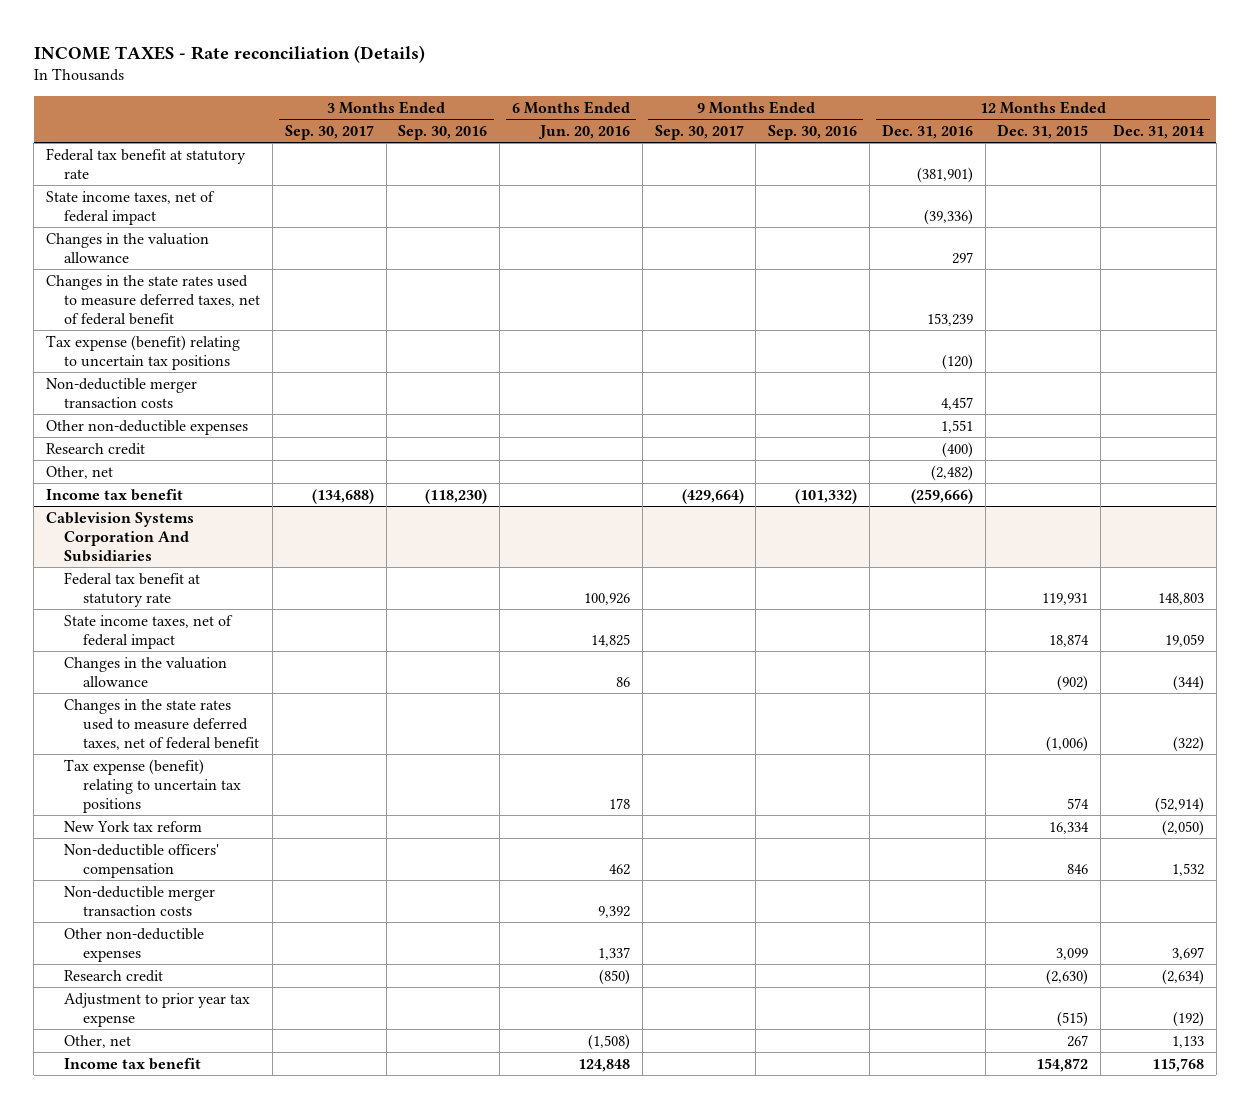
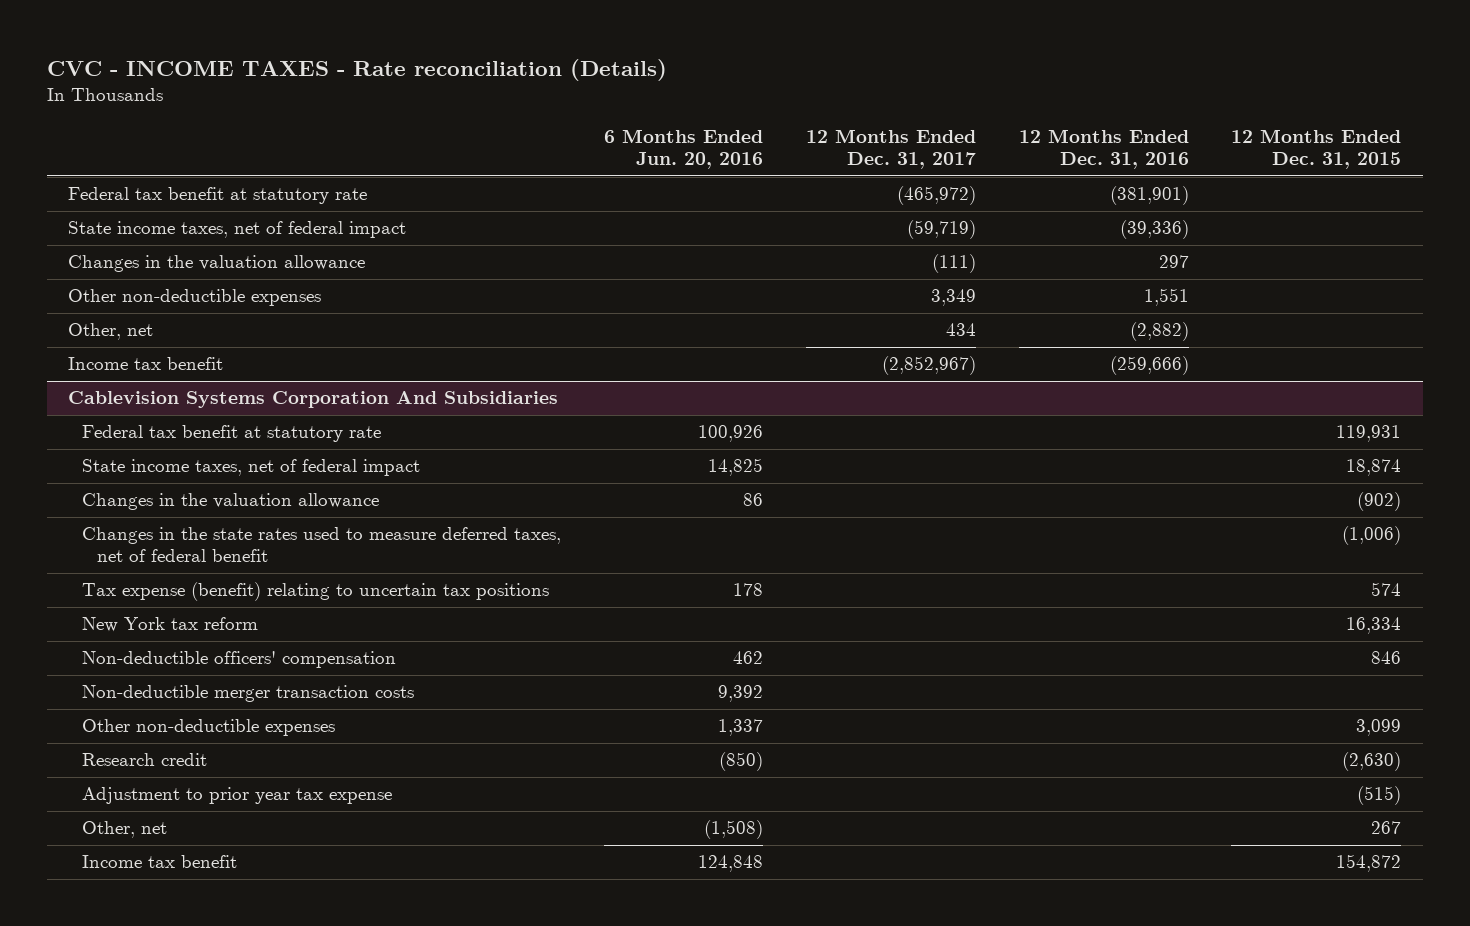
- INCOME TAXES - Rate reconciliation (Details)
+ CVC - INCOME TAXES - Rate reconciliation (Details)
- | 3 Months Ended Sep. 30, 2017 | 3 Months Ended Sep. 30, 2016 | 6 Months Ended Jun. 20, 2016 | 9 Months Ended Sep. 30, 2017 | 9 Months Ended Sep. 30, 2016 | 12 Months Ended Dec. 31, 2016 | 12 Months Ended Dec. 31, 2015 | 12 Months Ended Dec. 31, 2014
+ | 6 Months Ended Jun. 20, 2016 | 12 Months Ended Dec. 31, 2017 | 12 Months Ended Dec. 31, 2016 | 12 Months Ended Dec. 31, 2015
- Changes in the state rates used to measure deferred taxes, net of federal benefit | | | | | | 153,239 | |
- Tax expense (benefit) relating to uncertain tax positions | | | | | | (120) | |
- Non-deductible merger transaction costs | | | | | | 4,457 | |
- Research credit | | | | | | (400) | |
- Other, net | | | | | | (2,482) | |
+ Other, net | | 434 | (2,882) |

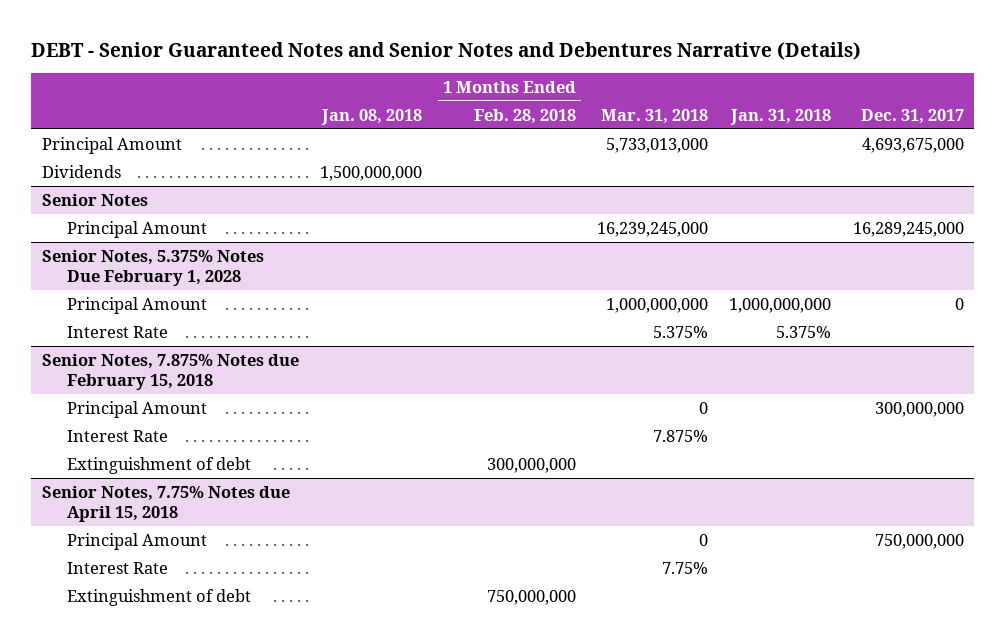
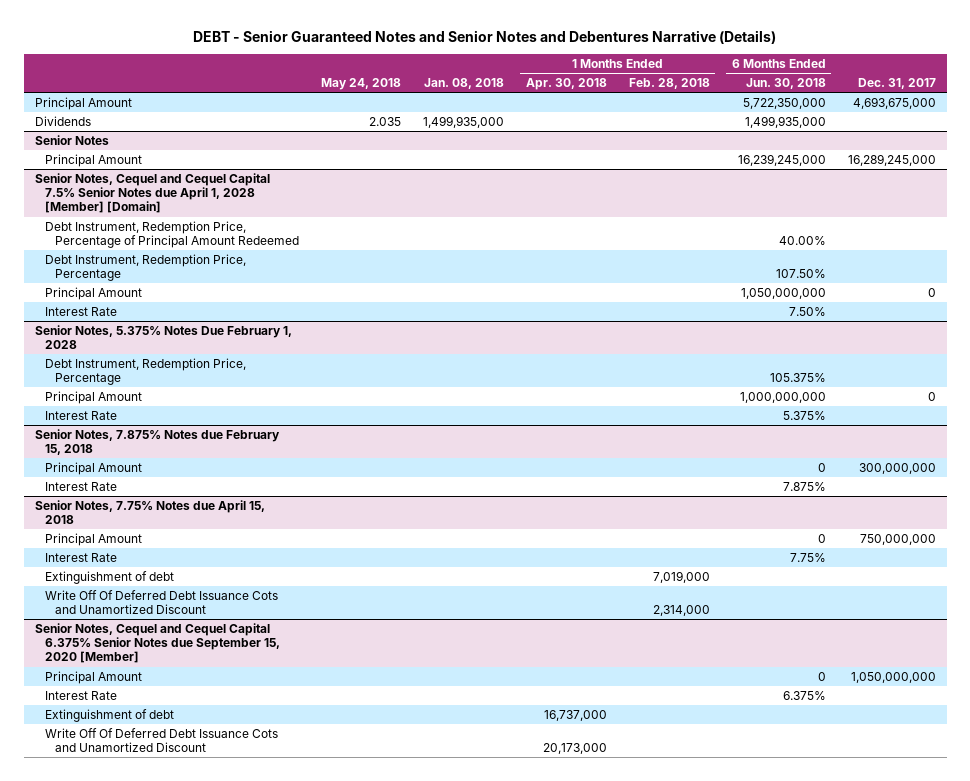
- | Jan. 08, 2018 | 1 Months Ended Feb. 28, 2018 | Mar. 31, 2018 | Jan. 31, 2018 | Dec. 31, 2017
+ | May 24, 2018 | Jan. 08, 2018 | 1 Months Ended Apr. 30, 2018 | 1 Months Ended Feb. 28, 2018 | 6 Months Ended Jun. 30, 2018 | Dec. 31, 2017
- Dividends | 1,500,000,000 | | | |
+ Dividends | 2.035 | 1,499,935,000 | | | 1,499,935,000 |
+ Senior Notes, Cequel and Cequel Capital 7.5% Senior Notes due April 1, 2028 [Member] [Domain]
+ Debt Instrument, Redemption Price, Percentage of Principal Amount Redeemed | | | | | 40.00% |
+ Debt Instrument, Redemption Price, Percentage | | | | | 107.50% |
+ Principal Amount | | | | | 1,050,000,000 | 0
+ Interest Rate | | | | | 7.50% |
@ Senior Notes, 5.375% Notes Due February 1, 2028
+ Debt Instrument, Redemption Price, Percentage | | | | | 105.375% |
@ Senior Notes, 7.875% Notes due February 15, 2018
- Extinguishment of debt | | 300,000,000 | | |
@ Senior Notes, 7.75% Notes due April 15, 2018
- Extinguishment of debt | | 750,000,000 | | |
+ Extinguishment of debt | | | | 7,019,000 | |
+ Write Off Of Deferred Debt Issuance Cots and Unamortized Discount | | | | 2,314,000 | |
+ Senior Notes, Cequel and Cequel Capital 6.375% Senior Notes due September 15, 2020 [Member]
+ Principal Amount | | | | | 0 | 1,050,000,000
+ Interest Rate | | | | | 6.375% |
+ Extinguishment of debt | | | 16,737,000 | | |
+ Write Off Of Deferred Debt Issuance Cots and Unamortized Discount | | | 20,173,000 | | |

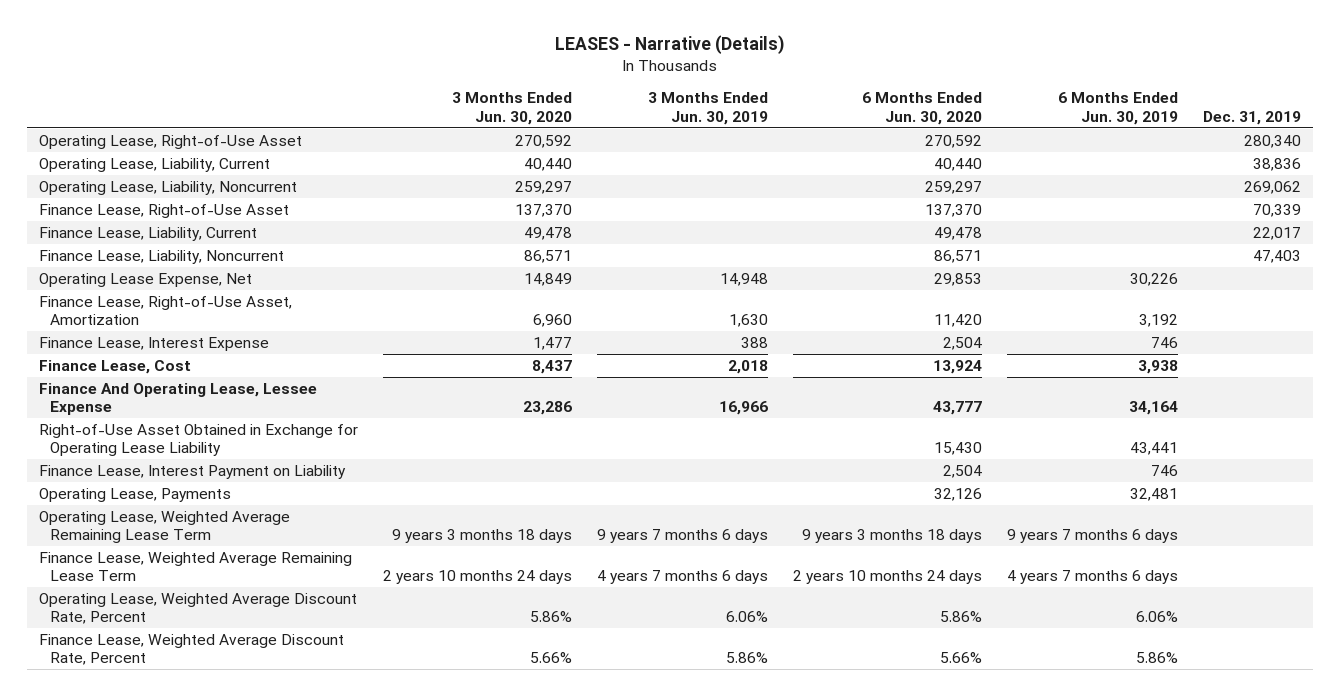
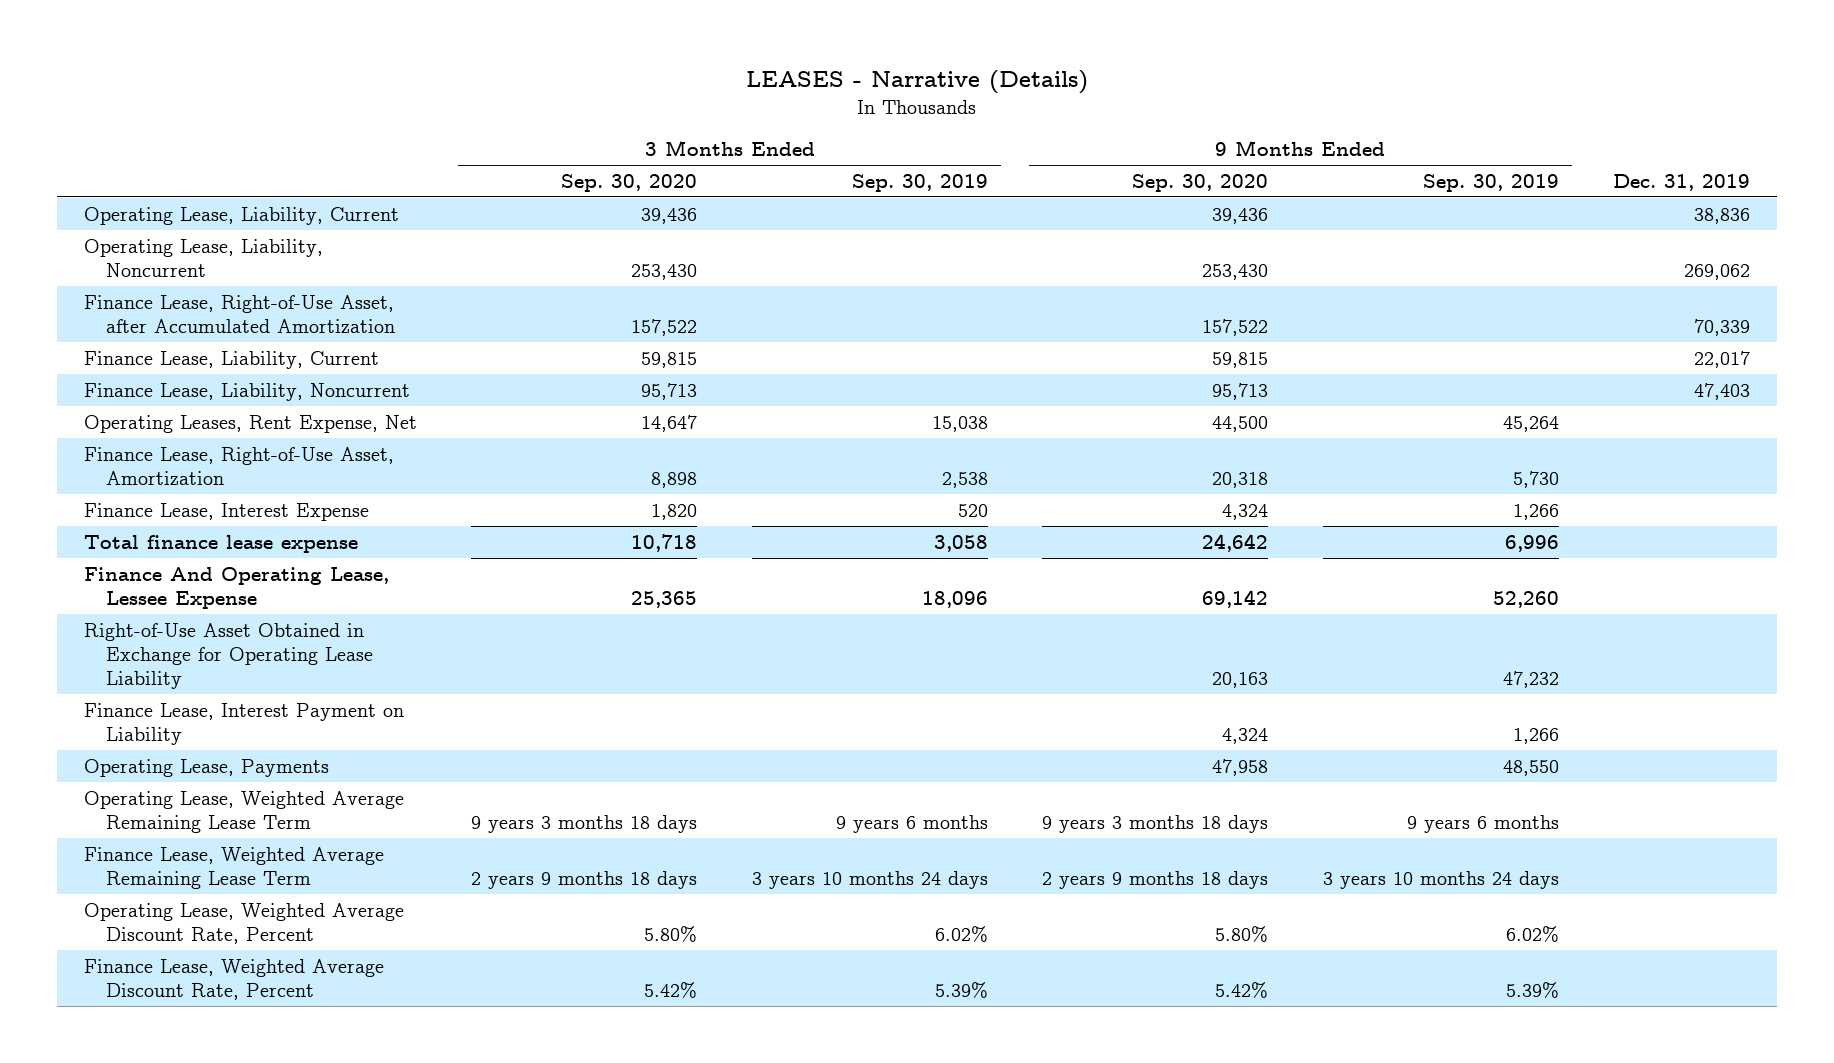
- | 3 Months Ended Jun. 30, 2020 | 3 Months Ended Jun. 30, 2019 | 6 Months Ended Jun. 30, 2020 | 6 Months Ended Jun. 30, 2019 | Dec. 31, 2019
+ | 3 Months Ended Sep. 30, 2020 | 3 Months Ended Sep. 30, 2019 | 9 Months Ended Sep. 30, 2020 | 9 Months Ended Sep. 30, 2019 | Dec. 31, 2019
- Operating Lease, Right-of-Use Asset | 270,592 | | 270,592 | | 280,340
- Finance Lease, Right-of-Use Asset | 137,370 | | 137,370 | | 70,339
+ Finance Lease, Right-of-Use Asset, after Accumulated Amortization | 157,522 | | 157,522 | | 70,339
- Operating Lease Expense, Net | 14,849 | 14,948 | 29,853 | 30,226 |
+ Operating Leases, Rent Expense, Net | 14,647 | 15,038 | 44,500 | 45,264 |
- Finance Lease, Cost | 8,437 | 2,018 | 13,924 | 3,938 |
+ Total finance lease expense | 10,718 | 3,058 | 24,642 | 6,996 |

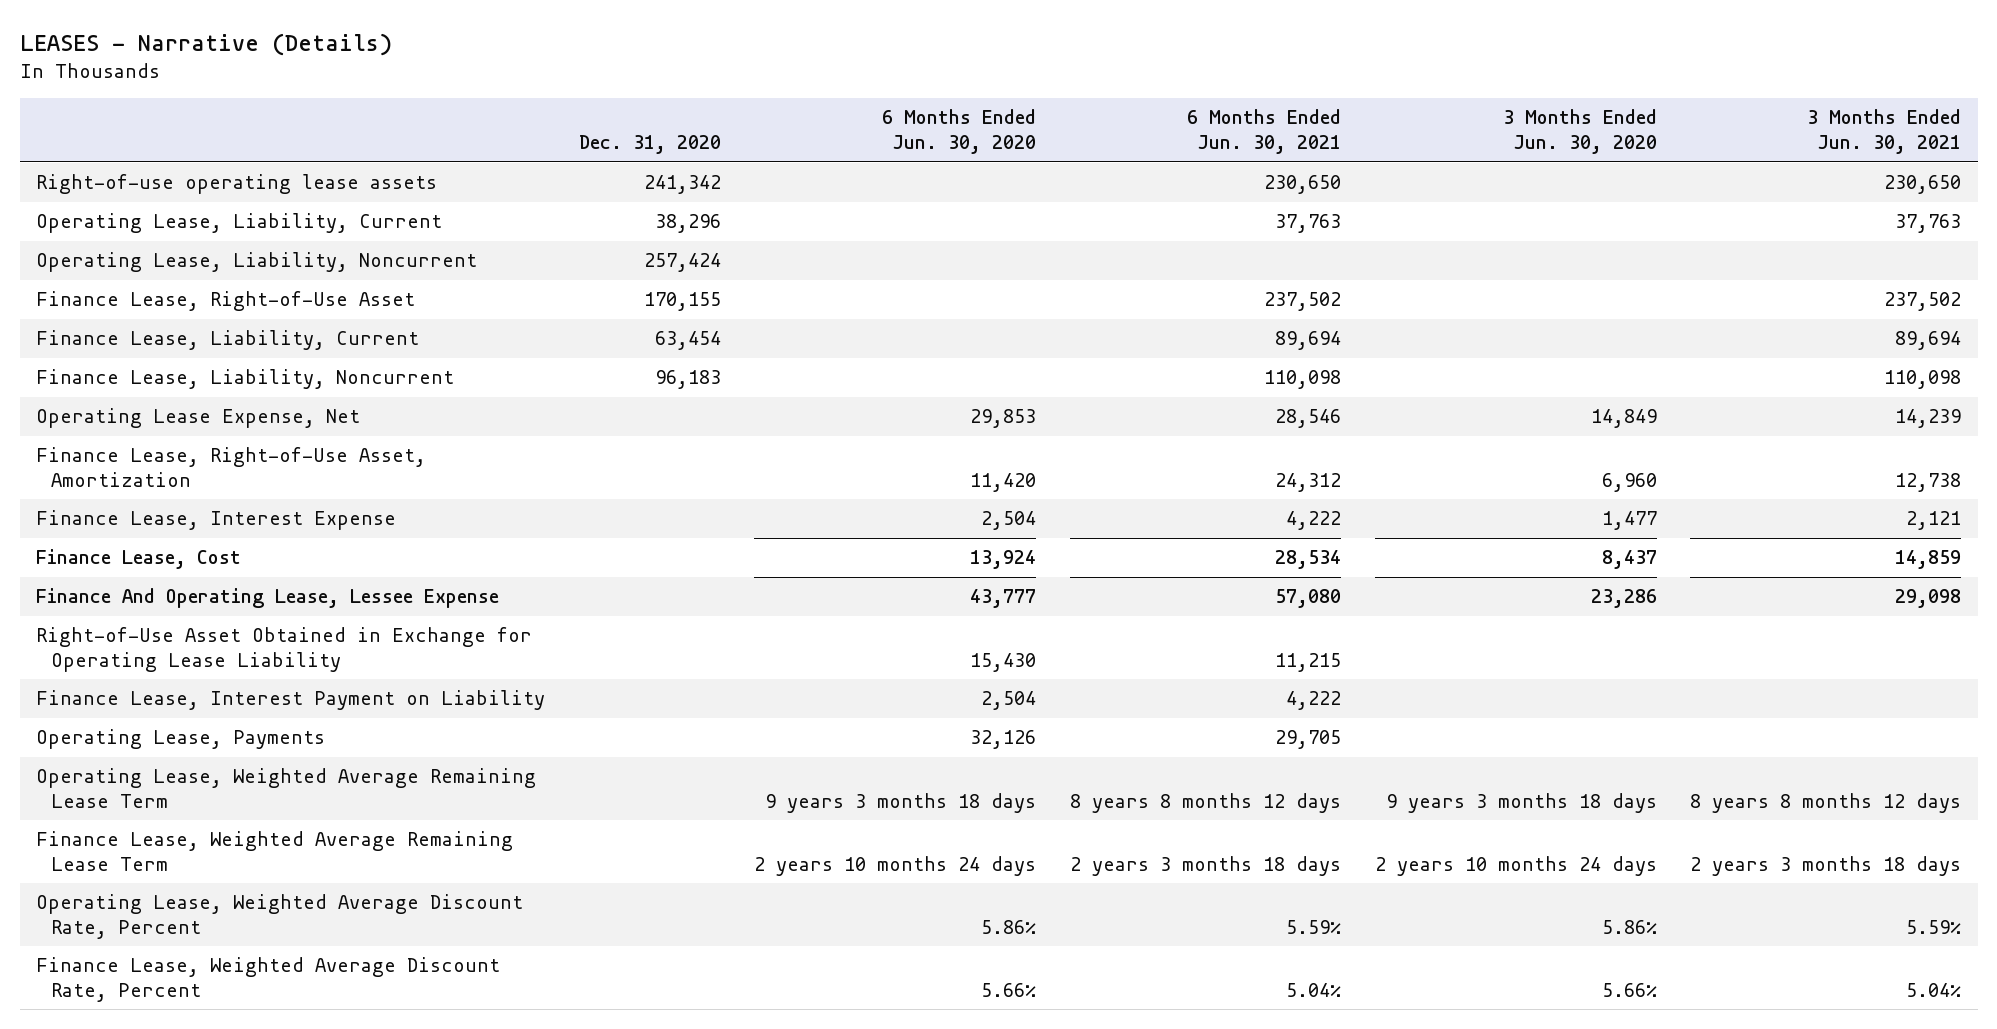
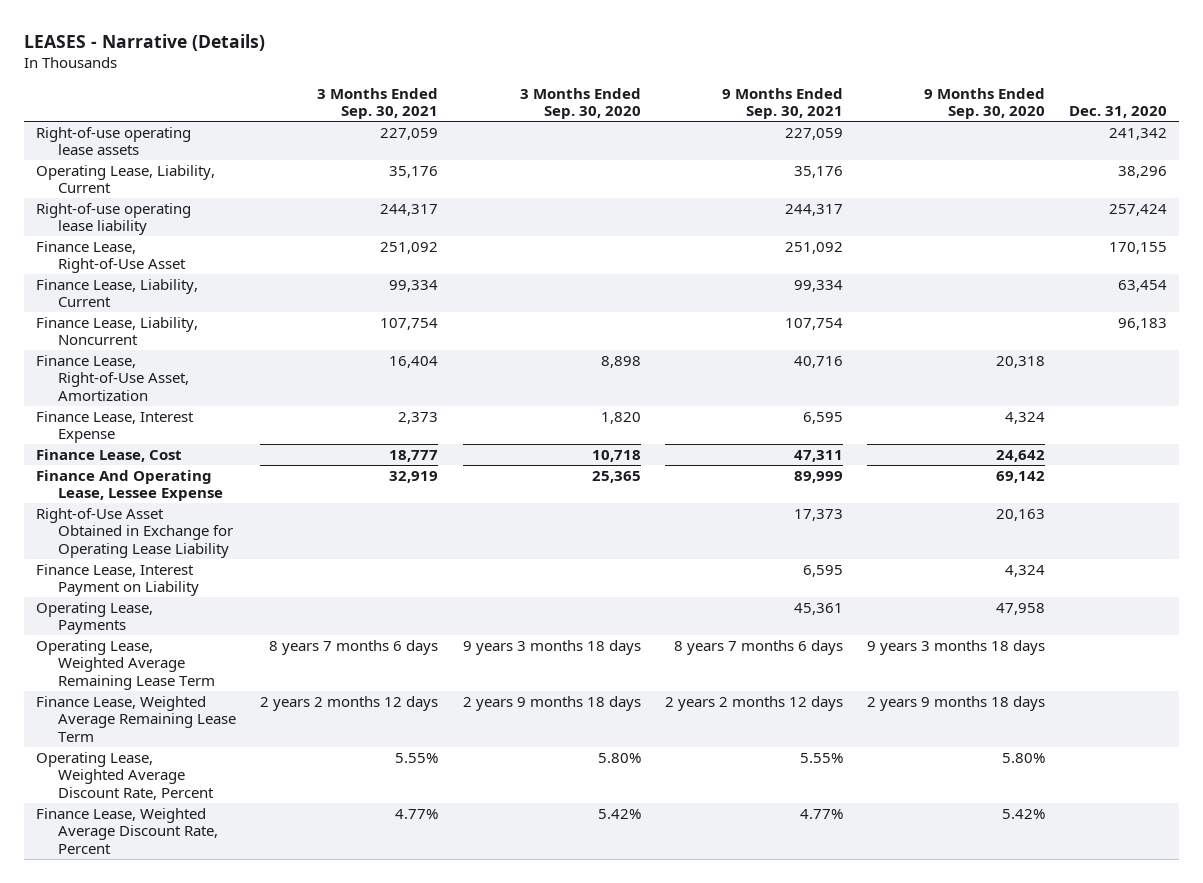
- | Dec. 31, 2020 | 6 Months Ended Jun. 30, 2020 | 6 Months Ended Jun. 30, 2021 | 3 Months Ended Jun. 30, 2020 | 3 Months Ended Jun. 30, 2021
+ | 3 Months Ended Sep. 30, 2021 | 3 Months Ended Sep. 30, 2020 | 9 Months Ended Sep. 30, 2021 | 9 Months Ended Sep. 30, 2020 | Dec. 31, 2020
- Operating Lease, Liability, Noncurrent | 257,424 | | | |
+ Right-of-use operating lease liability | 244,317 | | 244,317 | | 257,424
- Operating Lease Expense, Net | | 29,853 | 28,546 | 14,849 | 14,239

